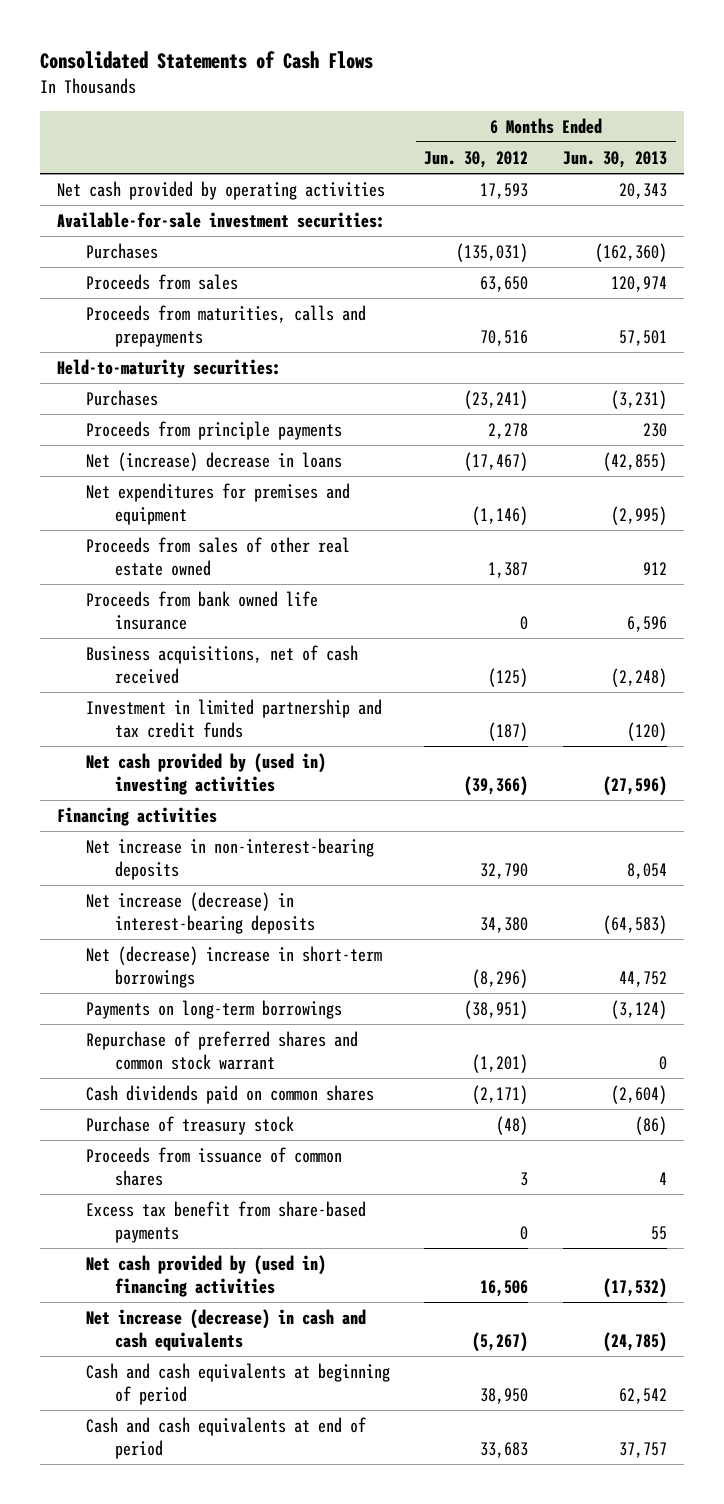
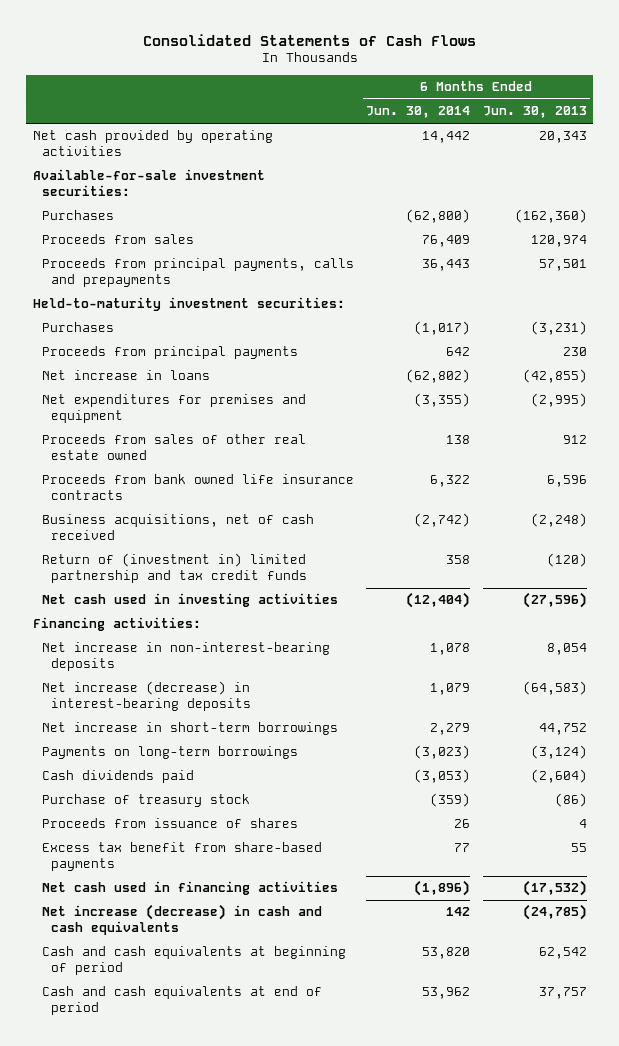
- | 6 Months Ended Jun. 30, 2012 | 6 Months Ended Jun. 30, 2013
+ | 6 Months Ended Jun. 30, 2014 | 6 Months Ended Jun. 30, 2013
- Proceeds from maturities, calls and prepayments | 70,516 | 57,501
- Held-to-maturity securities:
+ Proceeds from principal payments, calls and prepayments | 36,443 | 57,501
+ Held-to-maturity investment securities:
- Proceeds from principle payments | 2,278 | 230
- Net (increase) decrease in loans | (17,467) | (42,855)
+ Proceeds from principal payments | 642 | 230
+ Net increase in loans | (62,802) | (42,855)
- Proceeds from bank owned life insurance | 0 | 6,596
+ Proceeds from bank owned life insurance contracts | 6,322 | 6,596
- Investment in limited partnership and tax credit funds | (187) | (120)
- Net cash provided by (used in) investing activities | (39,366) | (27,596)
- Financing activities
+ Return of (investment in) limited partnership and tax credit funds | 358 | (120)
+ Net cash used in investing activities | (12,404) | (27,596)
+ Financing activities:
- Net (decrease) increase in short-term borrowings | (8,296) | 44,752
+ Net increase in short-term borrowings | 2,279 | 44,752
- Repurchase of preferred shares and common stock warrant | (1,201) | 0
- Cash dividends paid on common shares | (2,171) | (2,604)
+ Cash dividends paid | (3,053) | (2,604)
- Proceeds from issuance of common shares | 3 | 4
+ Proceeds from issuance of shares | 26 | 4
- Net cash provided by (used in) financing activities | 16,506 | (17,532)
+ Net cash used in financing activities | (1,896) | (17,532)

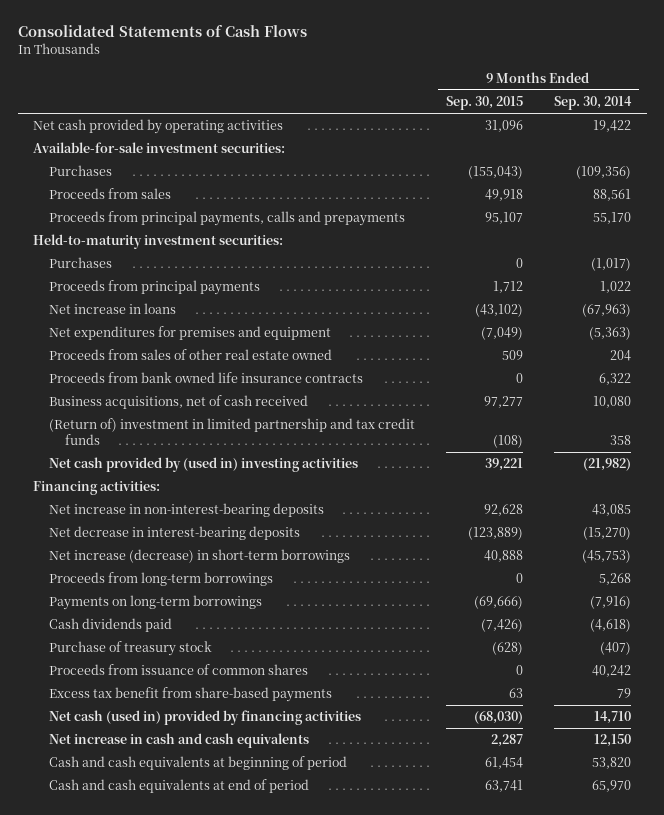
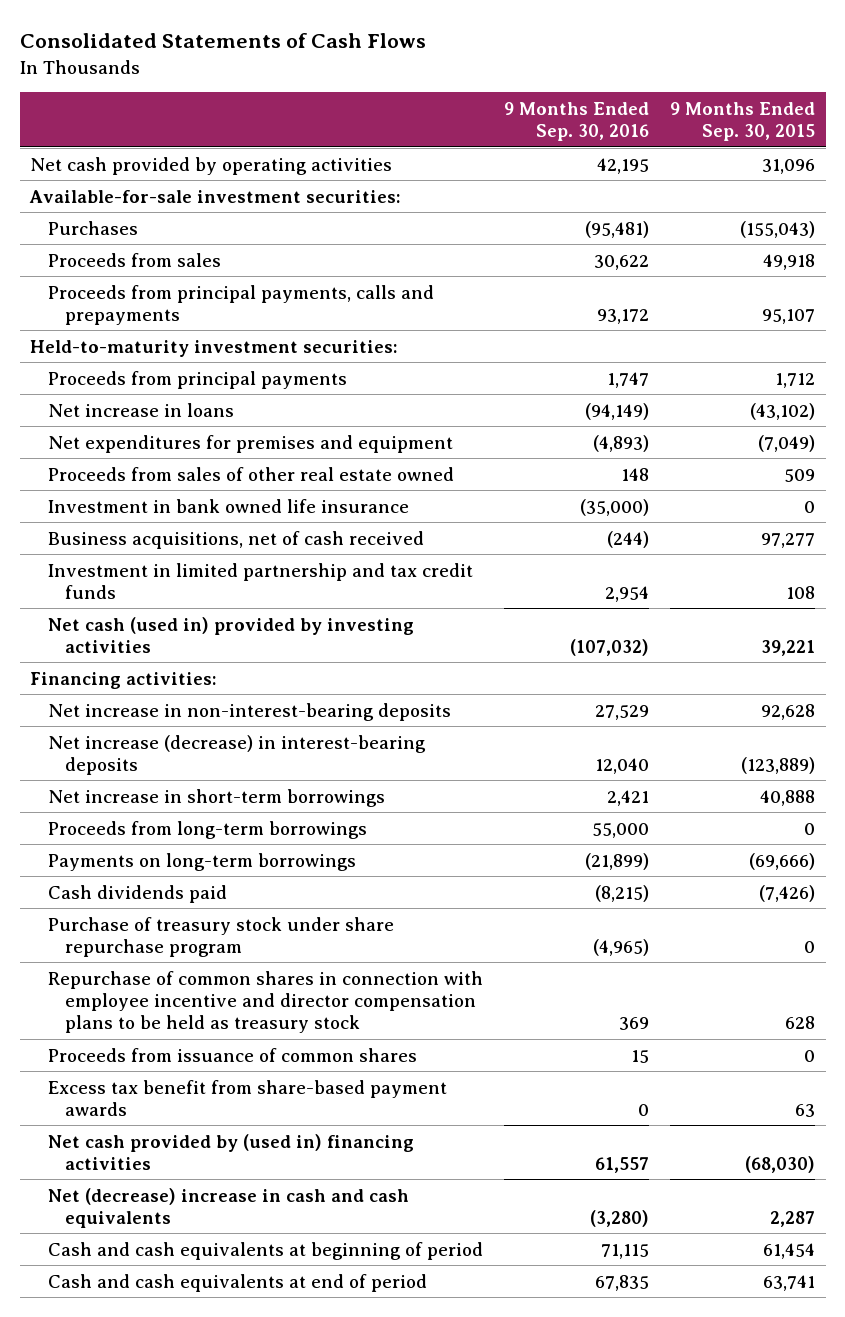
- | 9 Months Ended Sep. 30, 2015 | 9 Months Ended Sep. 30, 2014
+ | 9 Months Ended Sep. 30, 2016 | 9 Months Ended Sep. 30, 2015
- Purchases | 0 | (1,017)
- Proceeds from bank owned life insurance contracts | 0 | 6,322
+ Investment in bank owned life insurance | (35,000) | 0
- (Return of) investment in limited partnership and tax credit funds | (108) | 358
- Net cash provided by (used in) investing activities | 39,221 | (21,982)
+ Investment in limited partnership and tax credit funds | 2,954 | 108
+ Net cash (used in) provided by investing activities | (107,032) | 39,221
- Net decrease in interest-bearing deposits | (123,889) | (15,270)
- Net increase (decrease) in short-term borrowings | 40,888 | (45,753)
+ Net increase (decrease) in interest-bearing deposits | 12,040 | (123,889)
+ Net increase in short-term borrowings | 2,421 | 40,888
- Purchase of treasury stock | (628) | (407)
+ Purchase of treasury stock under share repurchase program | (4,965) | 0
+ Repurchase of common shares in connection with employee incentive and director compensation plans to be held as treasury stock | 369 | 628
- Excess tax benefit from share-based payments | 63 | 79
- Net cash (used in) provided by financing activities | (68,030) | 14,710
- Net increase in cash and cash equivalents | 2,287 | 12,150
+ Excess tax benefit from share-based payment awards | 0 | 63
+ Net cash provided by (used in) financing activities | 61,557 | (68,030)
+ Net (decrease) increase in cash and cash equivalents | (3,280) | 2,287

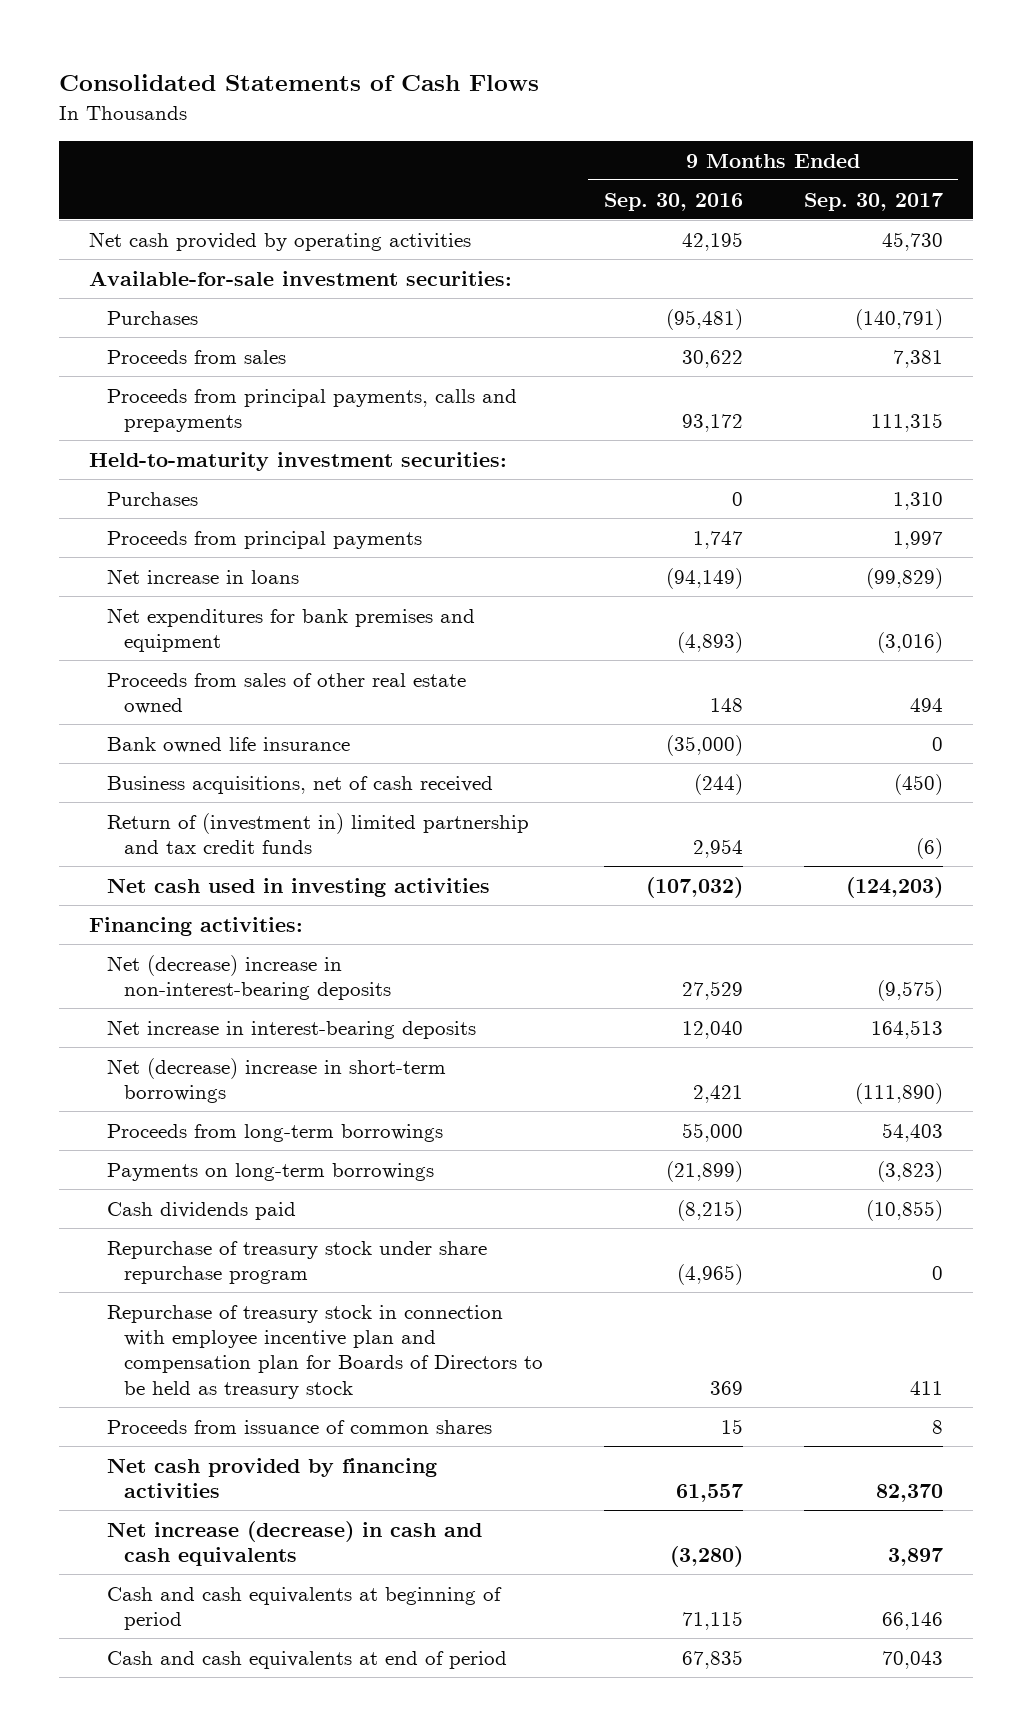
- | 9 Months Ended Sep. 30, 2016 | 9 Months Ended Sep. 30, 2015
+ | 9 Months Ended Sep. 30, 2016 | 9 Months Ended Sep. 30, 2017
+ Purchases | 0 | 1,310
- Net expenditures for premises and equipment | (4,893) | (7,049)
+ Net expenditures for bank premises and equipment | (4,893) | (3,016)
- Investment in bank owned life insurance | (35,000) | 0
+ Bank owned life insurance | (35,000) | 0
- Investment in limited partnership and tax credit funds | 2,954 | 108
- Net cash (used in) provided by investing activities | (107,032) | 39,221
+ Return of (investment in) limited partnership and tax credit funds | 2,954 | (6)
+ Net cash used in investing activities | (107,032) | (124,203)
- Net increase in non-interest-bearing deposits | 27,529 | 92,628
- Net increase (decrease) in interest-bearing deposits | 12,040 | (123,889)
- Net increase in short-term borrowings | 2,421 | 40,888
+ Net (decrease) increase in non-interest-bearing deposits | 27,529 | (9,575)
+ Net increase in interest-bearing deposits | 12,040 | 164,513
+ Net (decrease) increase in short-term borrowings | 2,421 | (111,890)
- Purchase of treasury stock under share repurchase program | (4,965) | 0
- Repurchase of common shares in connection with employee incentive and director compensation plans to be held as treasury stock | 369 | 628
+ Repurchase of treasury stock under share repurchase program | (4,965) | 0
+ Repurchase of treasury stock in connection with employee incentive plan and compensation plan for Boards of Directors to be held as treasury stock | 369 | 411
- Excess tax benefit from share-based payment awards | 0 | 63
- Net cash provided by (used in) financing activities | 61,557 | (68,030)
- Net (decrease) increase in cash and cash equivalents | (3,280) | 2,287
+ Net cash provided by financing activities | 61,557 | 82,370
+ Net increase (decrease) in cash and cash equivalents | (3,280) | 3,897

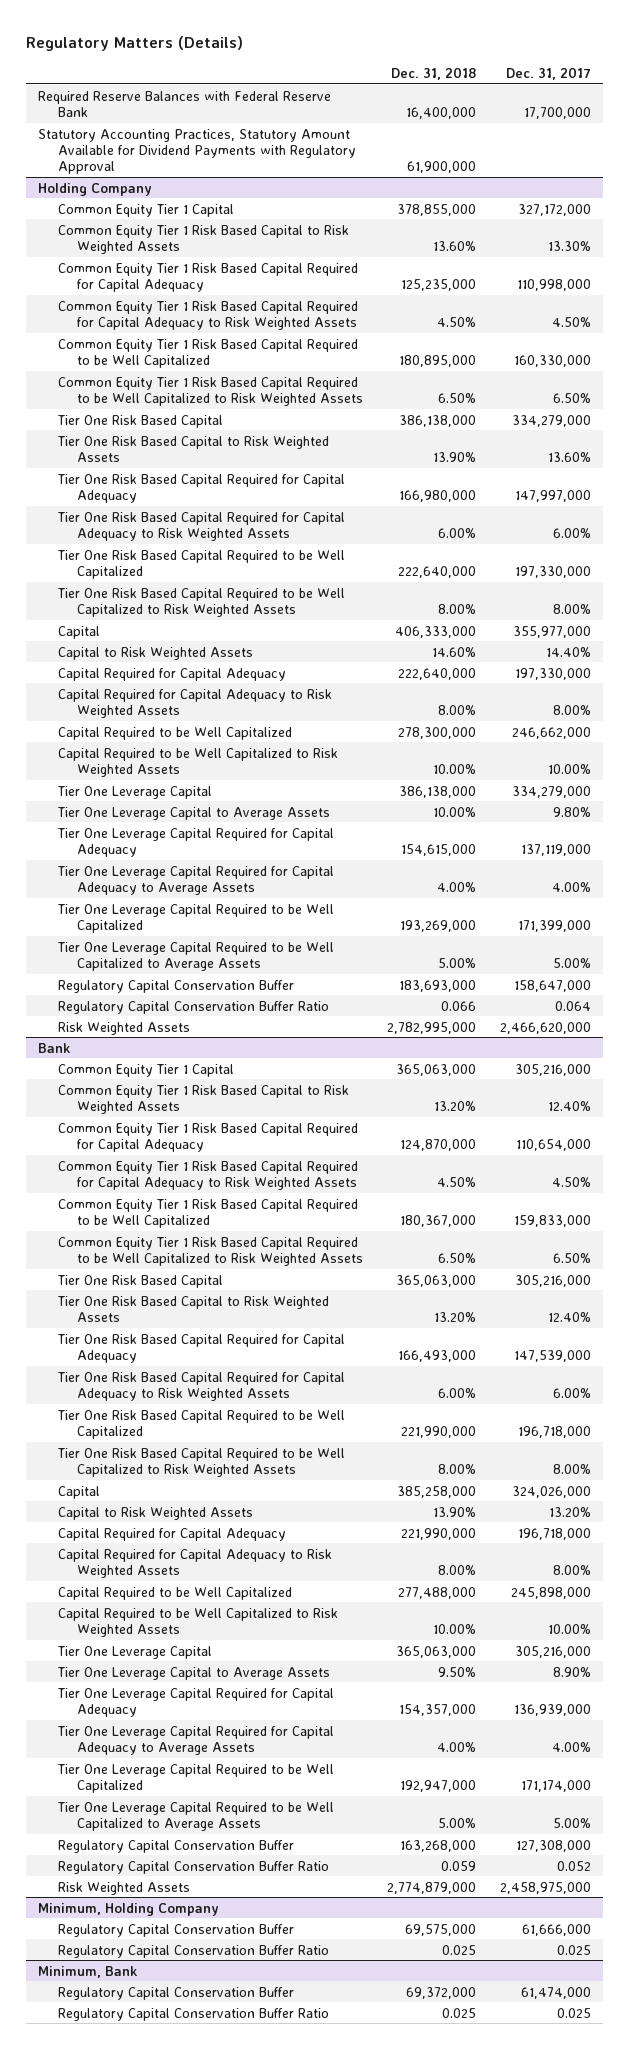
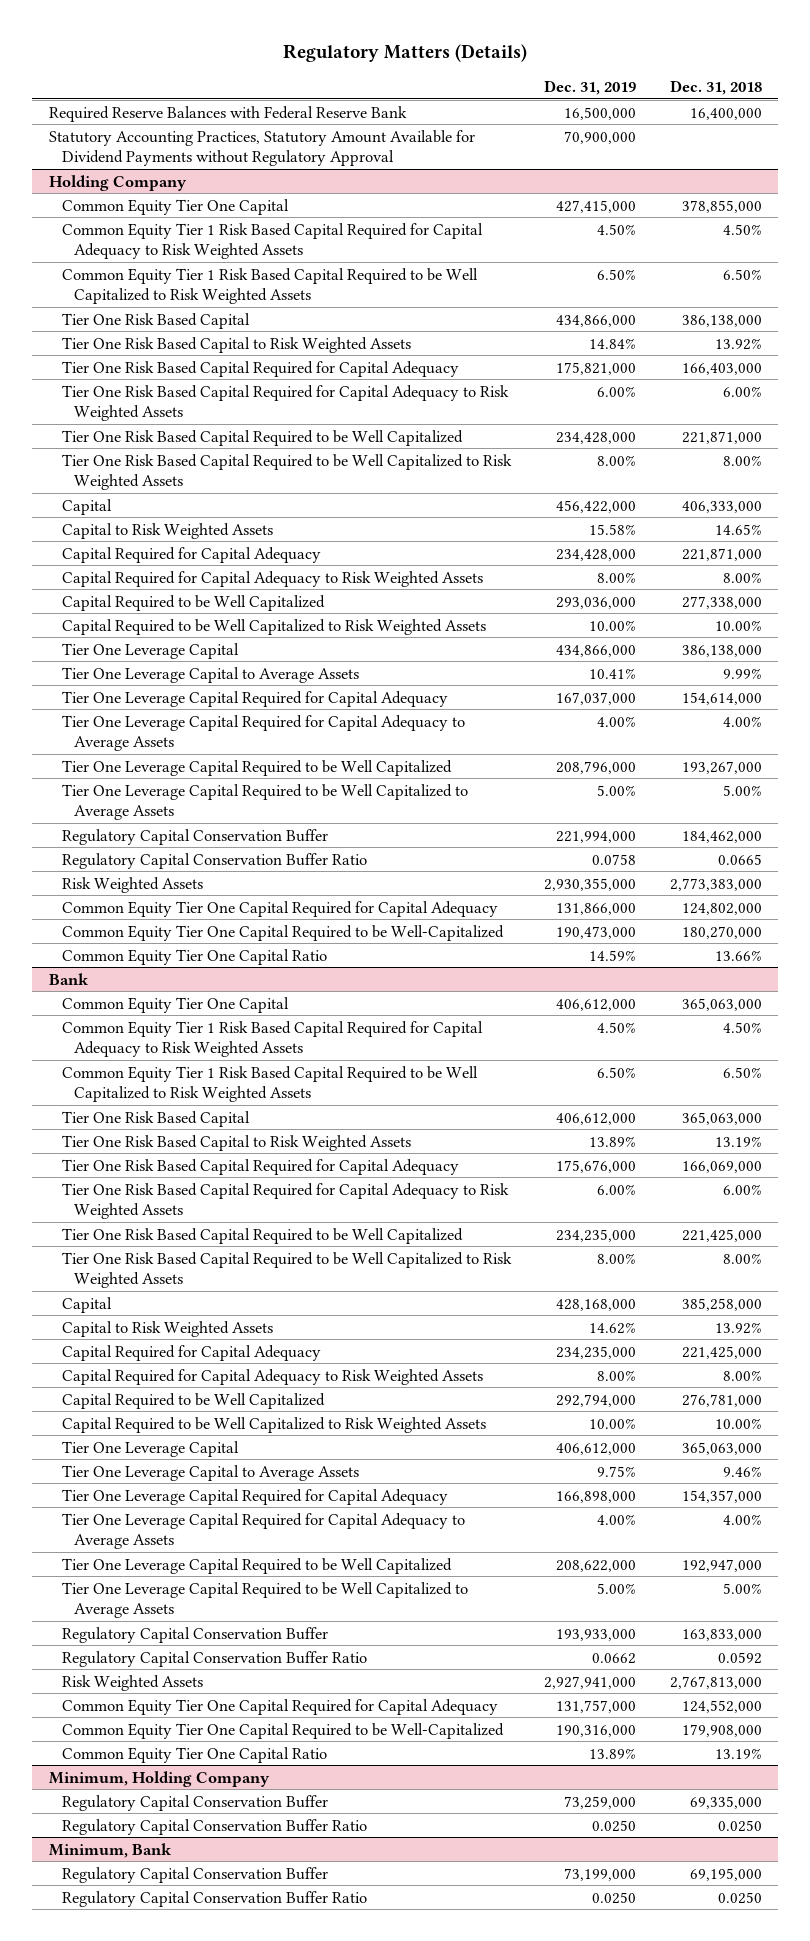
- | Dec. 31, 2018 | Dec. 31, 2017
+ | Dec. 31, 2019 | Dec. 31, 2018
- Statutory Accounting Practices, Statutory Amount Available for Dividend Payments with Regulatory Approval | 61,900,000 |
+ Statutory Accounting Practices, Statutory Amount Available for Dividend Payments without Regulatory Approval | 70,900,000 |
@ Holding Company
- Common Equity Tier 1 Capital | 378,855,000 | 327,172,000
- Common Equity Tier 1 Risk Based Capital to Risk Weighted Assets | 13.60% | 13.30%
- Common Equity Tier 1 Risk Based Capital Required for Capital Adequacy | 125,235,000 | 110,998,000
+ Common Equity Tier One Capital | 427,415,000 | 378,855,000
- Common Equity Tier 1 Risk Based Capital Required to be Well Capitalized | 180,895,000 | 160,330,000
- Tier One Risk Based Capital to Risk Weighted Assets | 13.90% | 13.60%
- Tier One Risk Based Capital Required for Capital Adequacy | 166,980,000 | 147,997,000
+ Tier One Risk Based Capital to Risk Weighted Assets | 14.84% | 13.92%
+ Tier One Risk Based Capital Required for Capital Adequacy | 175,821,000 | 166,403,000
- Tier One Risk Based Capital Required to be Well Capitalized | 222,640,000 | 197,330,000
+ Tier One Risk Based Capital Required to be Well Capitalized | 234,428,000 | 221,871,000
- Capital to Risk Weighted Assets | 14.60% | 14.40%
- Capital Required for Capital Adequacy | 222,640,000 | 197,330,000
+ Capital to Risk Weighted Assets | 15.58% | 14.65%
+ Capital Required for Capital Adequacy | 234,428,000 | 221,871,000
- Capital Required to be Well Capitalized | 278,300,000 | 246,662,000
+ Capital Required to be Well Capitalized | 293,036,000 | 277,338,000
- Tier One Leverage Capital to Average Assets | 10.00% | 9.80%
- Tier One Leverage Capital Required for Capital Adequacy | 154,615,000 | 137,119,000
+ Tier One Leverage Capital to Average Assets | 10.41% | 9.99%
+ Tier One Leverage Capital Required for Capital Adequacy | 167,037,000 | 154,614,000
- Tier One Leverage Capital Required to be Well Capitalized | 193,269,000 | 171,399,000
+ Tier One Leverage Capital Required to be Well Capitalized | 208,796,000 | 193,267,000
- Regulatory Capital Conservation Buffer | 183,693,000 | 158,647,000
- Regulatory Capital Conservation Buffer Ratio | 0.066 | 0.064
- Risk Weighted Assets | 2,782,995,000 | 2,466,620,000
+ Regulatory Capital Conservation Buffer | 221,994,000 | 184,462,000
+ Regulatory Capital Conservation Buffer Ratio | 0.0758 | 0.0665
+ Risk Weighted Assets | 2,930,355,000 | 2,773,383,000
+ Common Equity Tier One Capital Required for Capital Adequacy | 131,866,000 | 124,802,000
+ Common Equity Tier One Capital Required to be Well-Capitalized | 190,473,000 | 180,270,000
+ Common Equity Tier One Capital Ratio | 14.59% | 13.66%
@ Bank
- Common Equity Tier 1 Capital | 365,063,000 | 305,216,000
- Common Equity Tier 1 Risk Based Capital to Risk Weighted Assets | 13.20% | 12.40%
- Common Equity Tier 1 Risk Based Capital Required for Capital Adequacy | 124,870,000 | 110,654,000
+ Common Equity Tier One Capital | 406,612,000 | 365,063,000
- Common Equity Tier 1 Risk Based Capital Required to be Well Capitalized | 180,367,000 | 159,833,000
- Tier One Risk Based Capital to Risk Weighted Assets | 13.20% | 12.40%
- Tier One Risk Based Capital Required for Capital Adequacy | 166,493,000 | 147,539,000
+ Tier One Risk Based Capital to Risk Weighted Assets | 13.89% | 13.19%
+ Tier One Risk Based Capital Required for Capital Adequacy | 175,676,000 | 166,069,000
- Tier One Risk Based Capital Required to be Well Capitalized | 221,990,000 | 196,718,000
+ Tier One Risk Based Capital Required to be Well Capitalized | 234,235,000 | 221,425,000
- Capital to Risk Weighted Assets | 13.90% | 13.20%
- Capital Required for Capital Adequacy | 221,990,000 | 196,718,000
+ Capital to Risk Weighted Assets | 14.62% | 13.92%
+ Capital Required for Capital Adequacy | 234,235,000 | 221,425,000
- Capital Required to be Well Capitalized | 277,488,000 | 245,898,000
+ Capital Required to be Well Capitalized | 292,794,000 | 276,781,000
- Tier One Leverage Capital to Average Assets | 9.50% | 8.90%
+ Tier One Leverage Capital to Average Assets | 9.75% | 9.46%
- Regulatory Capital Conservation Buffer | 163,268,000 | 127,308,000
- Regulatory Capital Conservation Buffer Ratio | 0.059 | 0.052
- Risk Weighted Assets | 2,774,879,000 | 2,458,975,000
+ Regulatory Capital Conservation Buffer | 193,933,000 | 163,833,000
+ Regulatory Capital Conservation Buffer Ratio | 0.0662 | 0.0592
+ Risk Weighted Assets | 2,927,941,000 | 2,767,813,000
+ Common Equity Tier One Capital Required for Capital Adequacy | 131,757,000 | 124,552,000
+ Common Equity Tier One Capital Required to be Well-Capitalized | 190,316,000 | 179,908,000
+ Common Equity Tier One Capital Ratio | 13.89% | 13.19%
@ Minimum, Holding Company
- Regulatory Capital Conservation Buffer | 69,575,000 | 61,666,000
- Regulatory Capital Conservation Buffer Ratio | 0.025 | 0.025
+ Regulatory Capital Conservation Buffer | 73,259,000 | 69,335,000
+ Regulatory Capital Conservation Buffer Ratio | 0.0250 | 0.0250
@ Minimum, Bank
- Regulatory Capital Conservation Buffer | 69,372,000 | 61,474,000
- Regulatory Capital Conservation Buffer Ratio | 0.025 | 0.025
+ Regulatory Capital Conservation Buffer | 73,199,000 | 69,195,000
+ Regulatory Capital Conservation Buffer Ratio | 0.0250 | 0.0250

